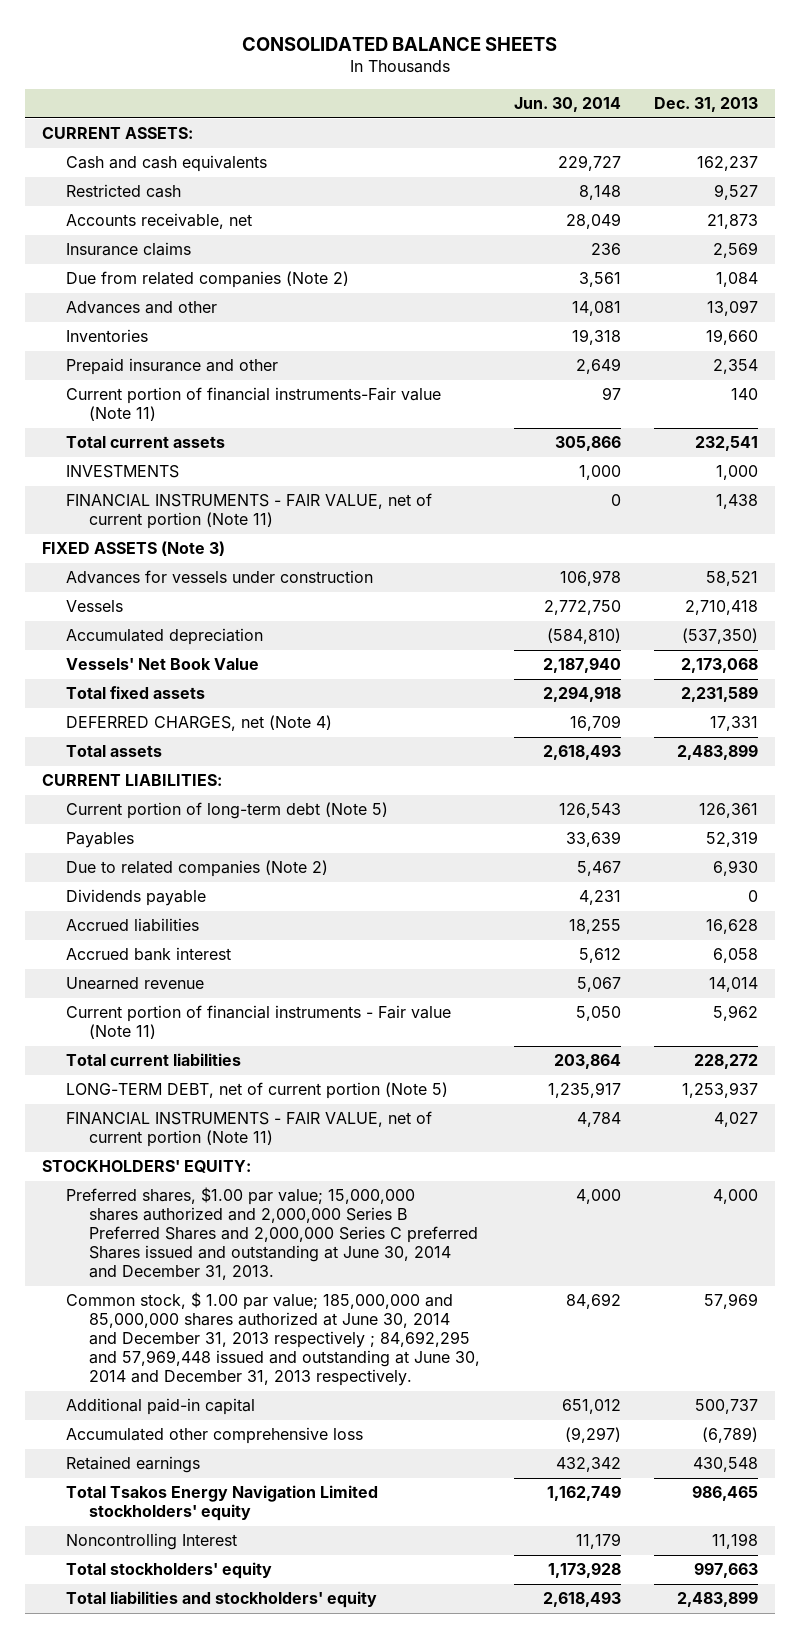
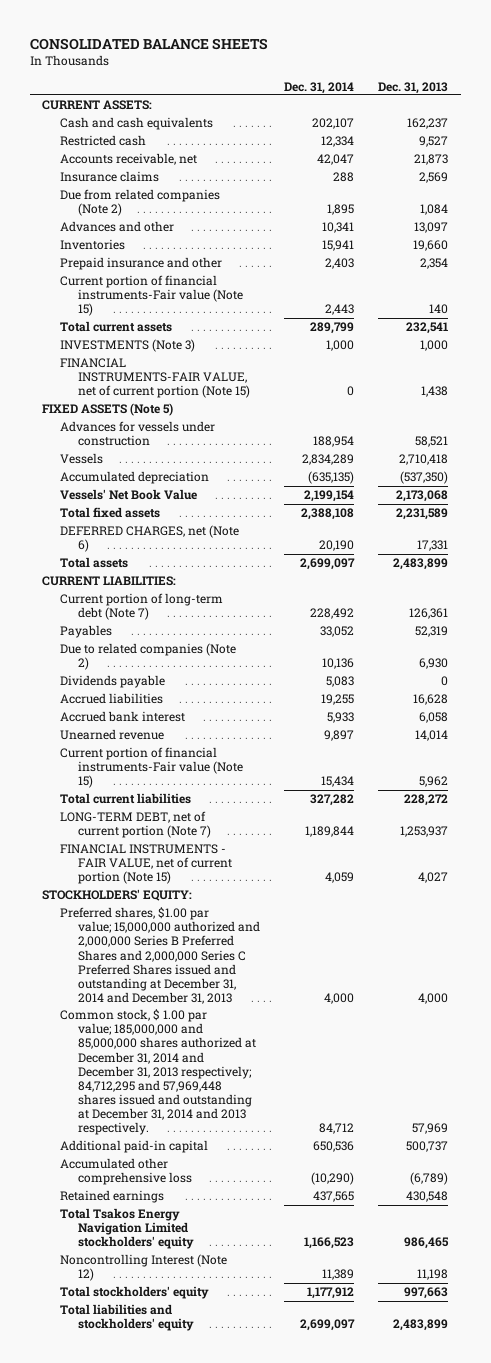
- | Jun. 30, 2014 | Dec. 31, 2013
+ | Dec. 31, 2014 | Dec. 31, 2013
- Current portion of financial instruments-Fair value (Note 11) | 97 | 140
+ Current portion of financial instruments-Fair value (Note 15) | 2,443 | 140
- INVESTMENTS | 1,000 | 1,000
- FINANCIAL INSTRUMENTS - FAIR VALUE, net of current portion (Note 11) | 0 | 1,438
- FIXED ASSETS (Note 3)
+ INVESTMENTS (Note 3) | 1,000 | 1,000
+ FINANCIAL INSTRUMENTS-FAIR VALUE, net of current portion (Note 15) | 0 | 1,438
+ FIXED ASSETS (Note 5)
- DEFERRED CHARGES, net (Note 4) | 16,709 | 17,331
+ DEFERRED CHARGES, net (Note 6) | 20,190 | 17,331
- Current portion of long-term debt (Note 5) | 126,543 | 126,361
+ Current portion of long-term debt (Note 7) | 228,492 | 126,361
- Current portion of financial instruments - Fair value (Note 11) | 5,050 | 5,962
+ Current portion of financial instruments-Fair value (Note 15) | 15,434 | 5,962
- LONG-TERM DEBT, net of current portion (Note 5) | 1,235,917 | 1,253,937
- FINANCIAL INSTRUMENTS - FAIR VALUE, net of current portion (Note 11) | 4,784 | 4,027
+ LONG-TERM DEBT, net of current portion (Note 7) | 1,189,844 | 1,253,937
+ FINANCIAL INSTRUMENTS - FAIR VALUE, net of current portion (Note 15) | 4,059 | 4,027
- Preferred shares, $1.00 par value; 15,000,000 shares authorized and 2,000,000 Series B Preferred Shares and 2,000,000 Series C preferred Shares issued and outstanding at June 30, 2014 and December 31, 2013. | 4,000 | 4,000
- Common stock, $ 1.00 par value; 185,000,000 and 85,000,000 shares authorized at June 30, 2014 and December 31, 2013 respectively ; 84,692,295 and 57,969,448 issued and outstanding at June 30, 2014 and December 31, 2013 respectively. | 84,692 | 57,969
+ Preferred shares, $1.00 par value; 15,000,000 authorized and 2,000,000 Series B Preferred Shares and 2,000,000 Series C Preferred Shares issued and outstanding at December 31, 2014 and December 31, 2013 | 4,000 | 4,000
+ Common stock, $ 1.00 par value; 185,000,000 and 85,000,000 shares authorized at December 31, 2014 and December 31, 2013 respectively; 84,712,295 and 57,969,448 shares issued and outstanding at December 31, 2014 and 2013 respectively. | 84,712 | 57,969
- Noncontrolling Interest | 11,179 | 11,198
+ Noncontrolling Interest (Note 12) | 11,389 | 11,198

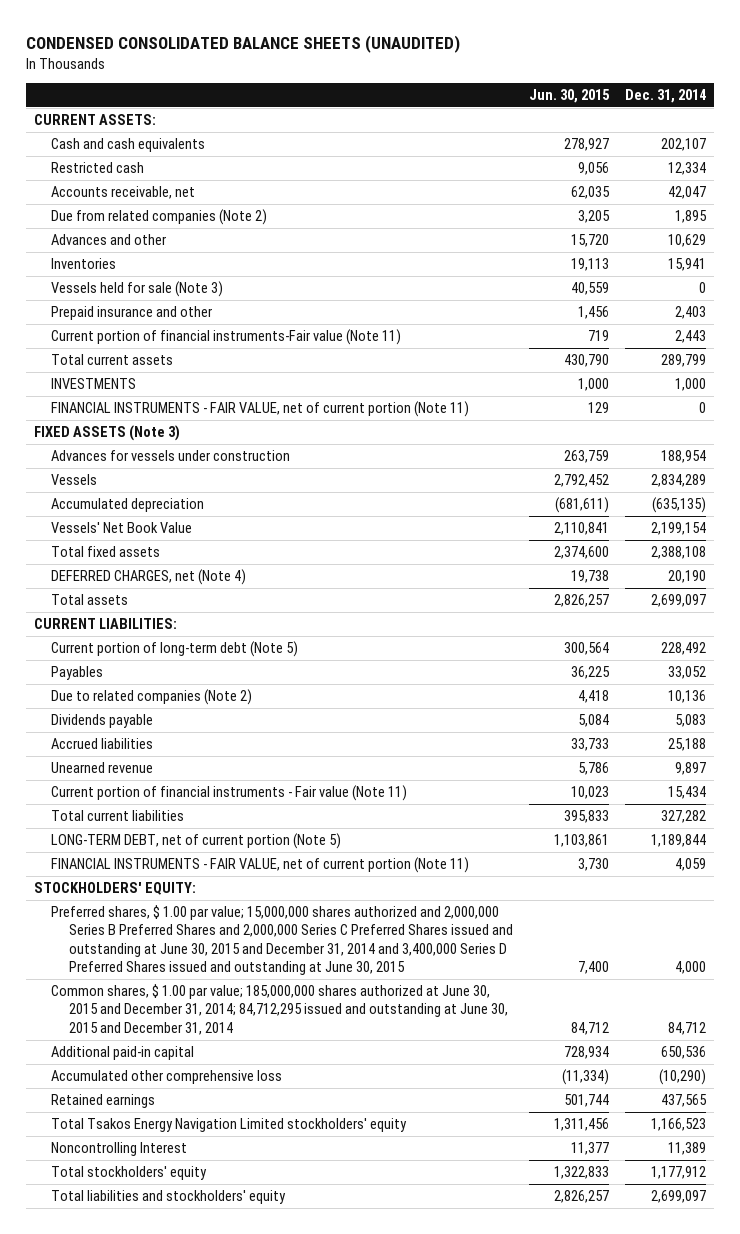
- CONSOLIDATED BALANCE SHEETS
+ CONDENSED CONSOLIDATED BALANCE SHEETS (UNAUDITED)
- | Dec. 31, 2014 | Dec. 31, 2013
+ | Jun. 30, 2015 | Dec. 31, 2014
- Insurance claims | 288 | 2,569
- Advances and other | 10,341 | 13,097
+ Advances and other | 15,720 | 10,629
+ Vessels held for sale (Note 3) | 40,559 | 0
- Current portion of financial instruments-Fair value (Note 15) | 2,443 | 140
+ Current portion of financial instruments-Fair value (Note 11) | 719 | 2,443
- INVESTMENTS (Note 3) | 1,000 | 1,000
- FINANCIAL INSTRUMENTS-FAIR VALUE, net of current portion (Note 15) | 0 | 1,438
- FIXED ASSETS (Note 5)
+ INVESTMENTS | 1,000 | 1,000
+ FINANCIAL INSTRUMENTS - FAIR VALUE, net of current portion (Note 11) | 129 | 0
+ FIXED ASSETS (Note 3)
- DEFERRED CHARGES, net (Note 6) | 20,190 | 17,331
+ DEFERRED CHARGES, net (Note 4) | 19,738 | 20,190
- Current portion of long-term debt (Note 7) | 228,492 | 126,361
+ Current portion of long-term debt (Note 5) | 300,564 | 228,492
- Accrued liabilities | 19,255 | 16,628
- Accrued bank interest | 5,933 | 6,058
+ Accrued liabilities | 33,733 | 25,188
- Current portion of financial instruments-Fair value (Note 15) | 15,434 | 5,962
+ Current portion of financial instruments - Fair value (Note 11) | 10,023 | 15,434
- LONG-TERM DEBT, net of current portion (Note 7) | 1,189,844 | 1,253,937
- FINANCIAL INSTRUMENTS - FAIR VALUE, net of current portion (Note 15) | 4,059 | 4,027
+ LONG-TERM DEBT, net of current portion (Note 5) | 1,103,861 | 1,189,844
+ FINANCIAL INSTRUMENTS - FAIR VALUE, net of current portion (Note 11) | 3,730 | 4,059
- Preferred shares, $1.00 par value; 15,000,000 authorized and 2,000,000 Series B Preferred Shares and 2,000,000 Series C Preferred Shares issued and outstanding at December 31, 2014 and December 31, 2013 | 4,000 | 4,000
- Common stock, $ 1.00 par value; 185,000,000 and 85,000,000 shares authorized at December 31, 2014 and December 31, 2013 respectively; 84,712,295 and 57,969,448 shares issued and outstanding at December 31, 2014 and 2013 respectively. | 84,712 | 57,969
+ Preferred shares, $ 1.00 par value; 15,000,000 shares authorized and 2,000,000 Series B Preferred Shares and 2,000,000 Series C Preferred Shares issued and outstanding at June 30, 2015 and December 31, 2014 and 3,400,000 Series D Preferred Shares issued and outstanding at June 30, 2015 | 7,400 | 4,000
+ Common shares, $ 1.00 par value; 185,000,000 shares authorized at June 30, 2015 and December 31, 2014; 84,712,295 issued and outstanding at June 30, 2015 and December 31, 2014 | 84,712 | 84,712
- Noncontrolling Interest (Note 12) | 11,389 | 11,198
+ Noncontrolling Interest | 11,377 | 11,389

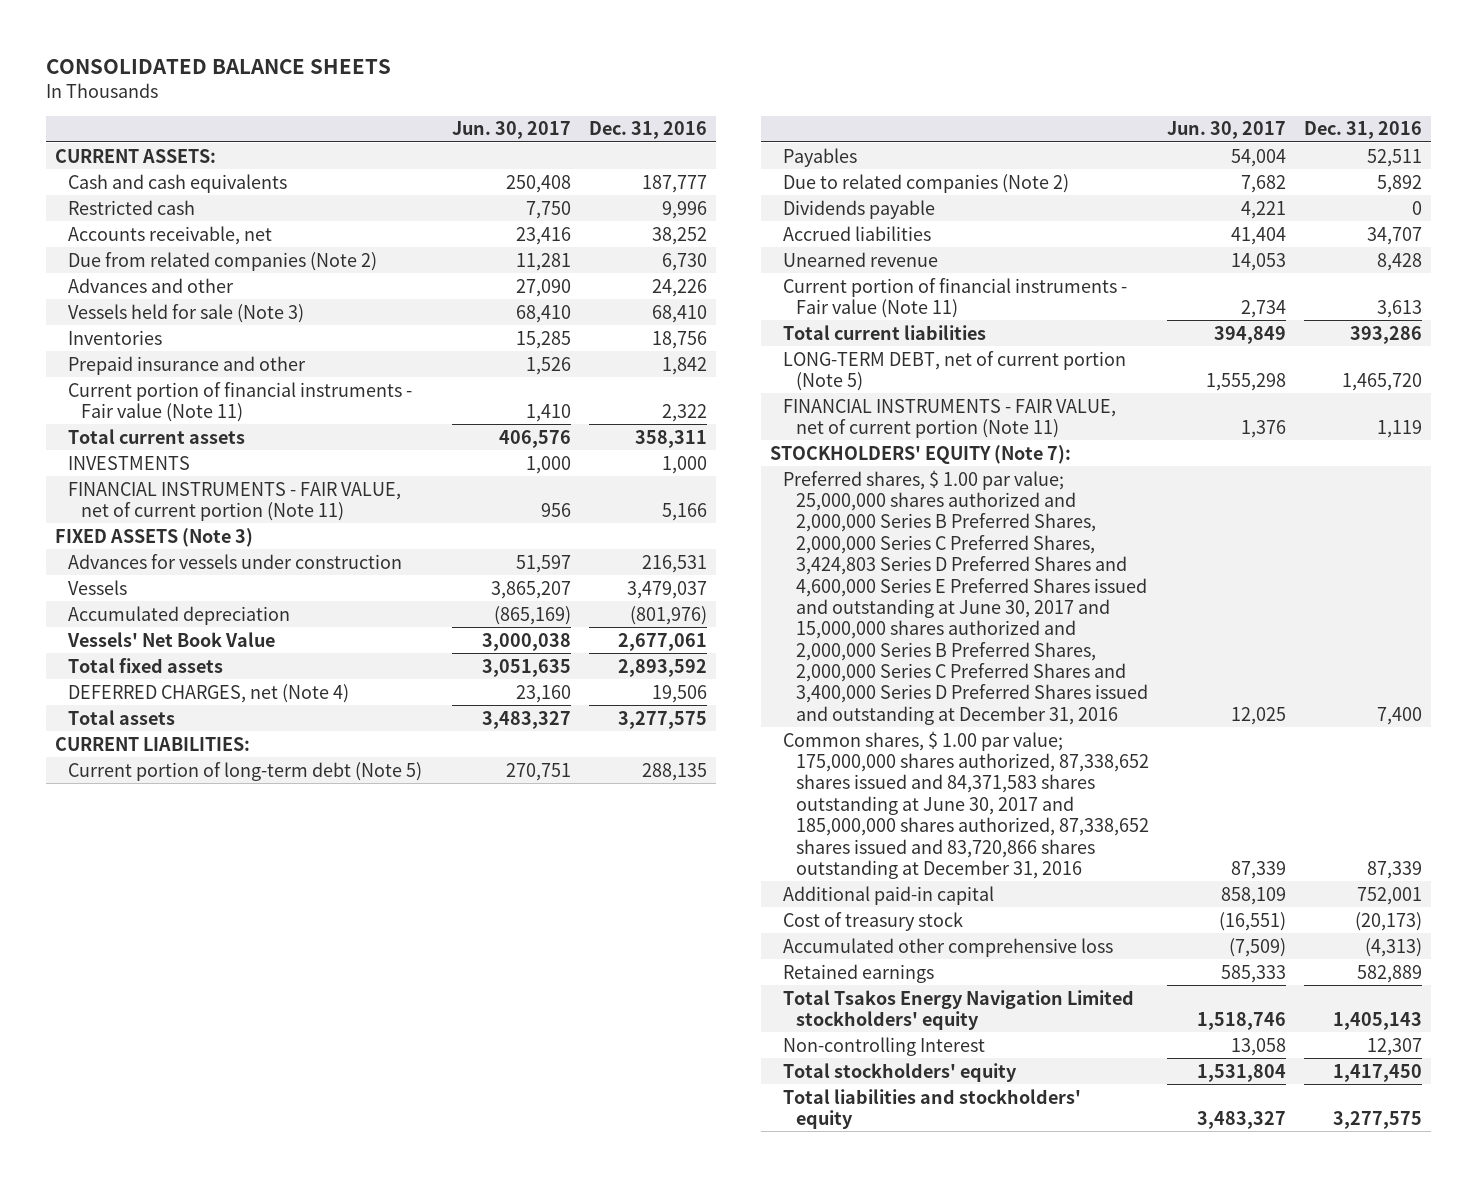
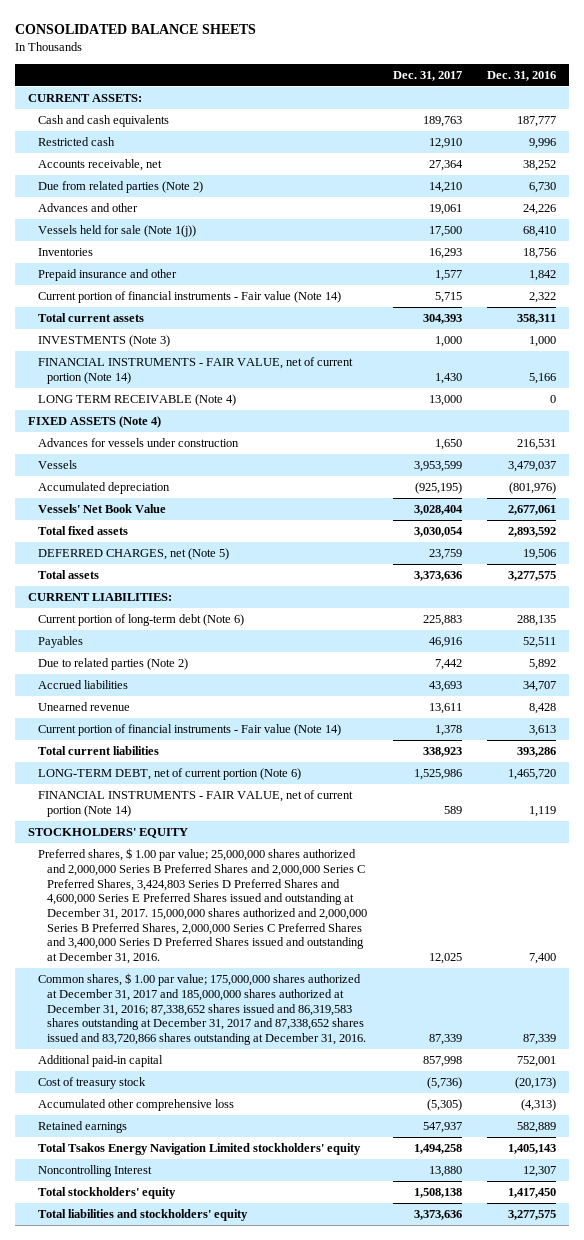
- | Jun. 30, 2017 | Dec. 31, 2016
+ | Dec. 31, 2017 | Dec. 31, 2016
- Due from related companies (Note 2) | 11,281 | 6,730
+ Due from related parties (Note 2) | 14,210 | 6,730
- Vessels held for sale (Note 3) | 68,410 | 68,410
+ Vessels held for sale (Note 1(j)) | 17,500 | 68,410
- Current portion of financial instruments - Fair value (Note 11) | 1,410 | 2,322
+ Current portion of financial instruments - Fair value (Note 14) | 5,715 | 2,322
- INVESTMENTS | 1,000 | 1,000
- FINANCIAL INSTRUMENTS - FAIR VALUE, net of current portion (Note 11) | 956 | 5,166
- FIXED ASSETS (Note 3)
+ INVESTMENTS (Note 3) | 1,000 | 1,000
+ FINANCIAL INSTRUMENTS - FAIR VALUE, net of current portion (Note 14) | 1,430 | 5,166
+ LONG TERM RECEIVABLE (Note 4) | 13,000 | 0
+ FIXED ASSETS (Note 4)
- DEFERRED CHARGES, net (Note 4) | 23,160 | 19,506
+ DEFERRED CHARGES, net (Note 5) | 23,759 | 19,506
- Current portion of long-term debt (Note 5) | 270,751 | 288,135
+ Current portion of long-term debt (Note 6) | 225,883 | 288,135
- Due to related companies (Note 2) | 7,682 | 5,892
- Dividends payable | 4,221 | 0
+ Due to related parties (Note 2) | 7,442 | 5,892
- Current portion of financial instruments - Fair value (Note 11) | 2,734 | 3,613
+ Current portion of financial instruments - Fair value (Note 14) | 1,378 | 3,613
- LONG-TERM DEBT, net of current portion (Note 5) | 1,555,298 | 1,465,720
- FINANCIAL INSTRUMENTS - FAIR VALUE, net of current portion (Note 11) | 1,376 | 1,119
- STOCKHOLDERS' EQUITY (Note 7):
- Preferred shares, $ 1.00 par value; 25,000,000 shares authorized and 2,000,000 Series B Preferred Shares, 2,000,000 Series C Preferred Shares, 3,424,803 Series D Preferred Shares and 4,600,000 Series E Preferred Shares issued and outstanding at June 30, 2017 and 15,000,000 shares authorized and 2,000,000 Series B Preferred Shares, 2,000,000 Series C Preferred Shares and 3,400,000 Series D Preferred Shares issued and outstanding at December 31, 2016 | 12,025 | 7,400
- Common shares, $ 1.00 par value; 175,000,000 shares authorized, 87,338,652 shares issued and 84,371,583 shares outstanding at June 30, 2017 and 185,000,000 shares authorized, 87,338,652 shares issued and 83,720,866 shares outstanding at December 31, 2016 | 87,339 | 87,339
+ LONG-TERM DEBT, net of current portion (Note 6) | 1,525,986 | 1,465,720
+ FINANCIAL INSTRUMENTS - FAIR VALUE, net of current portion (Note 14) | 589 | 1,119
+ STOCKHOLDERS' EQUITY
+ Preferred shares, $ 1.00 par value; 25,000,000 shares authorized and 2,000,000 Series B Preferred Shares and 2,000,000 Series C Preferred Shares, 3,424,803 Series D Preferred Shares and 4,600,000 Series E Preferred Shares issued and outstanding at December 31, 2017. 15,000,000 shares authorized and 2,000,000 Series B Preferred Shares, 2,000,000 Series C Preferred Shares and 3,400,000 Series D Preferred Shares issued and outstanding at December 31, 2016. | 12,025 | 7,400
+ Common shares, $ 1.00 par value; 175,000,000 shares authorized at December 31, 2017 and 185,000,000 shares authorized at December 31, 2016; 87,338,652 shares issued and 86,319,583 shares outstanding at December 31, 2017 and 87,338,652 shares issued and 83,720,866 shares outstanding at December 31, 2016. | 87,339 | 87,339
- Non-controlling Interest | 13,058 | 12,307
+ Noncontrolling Interest | 13,880 | 12,307

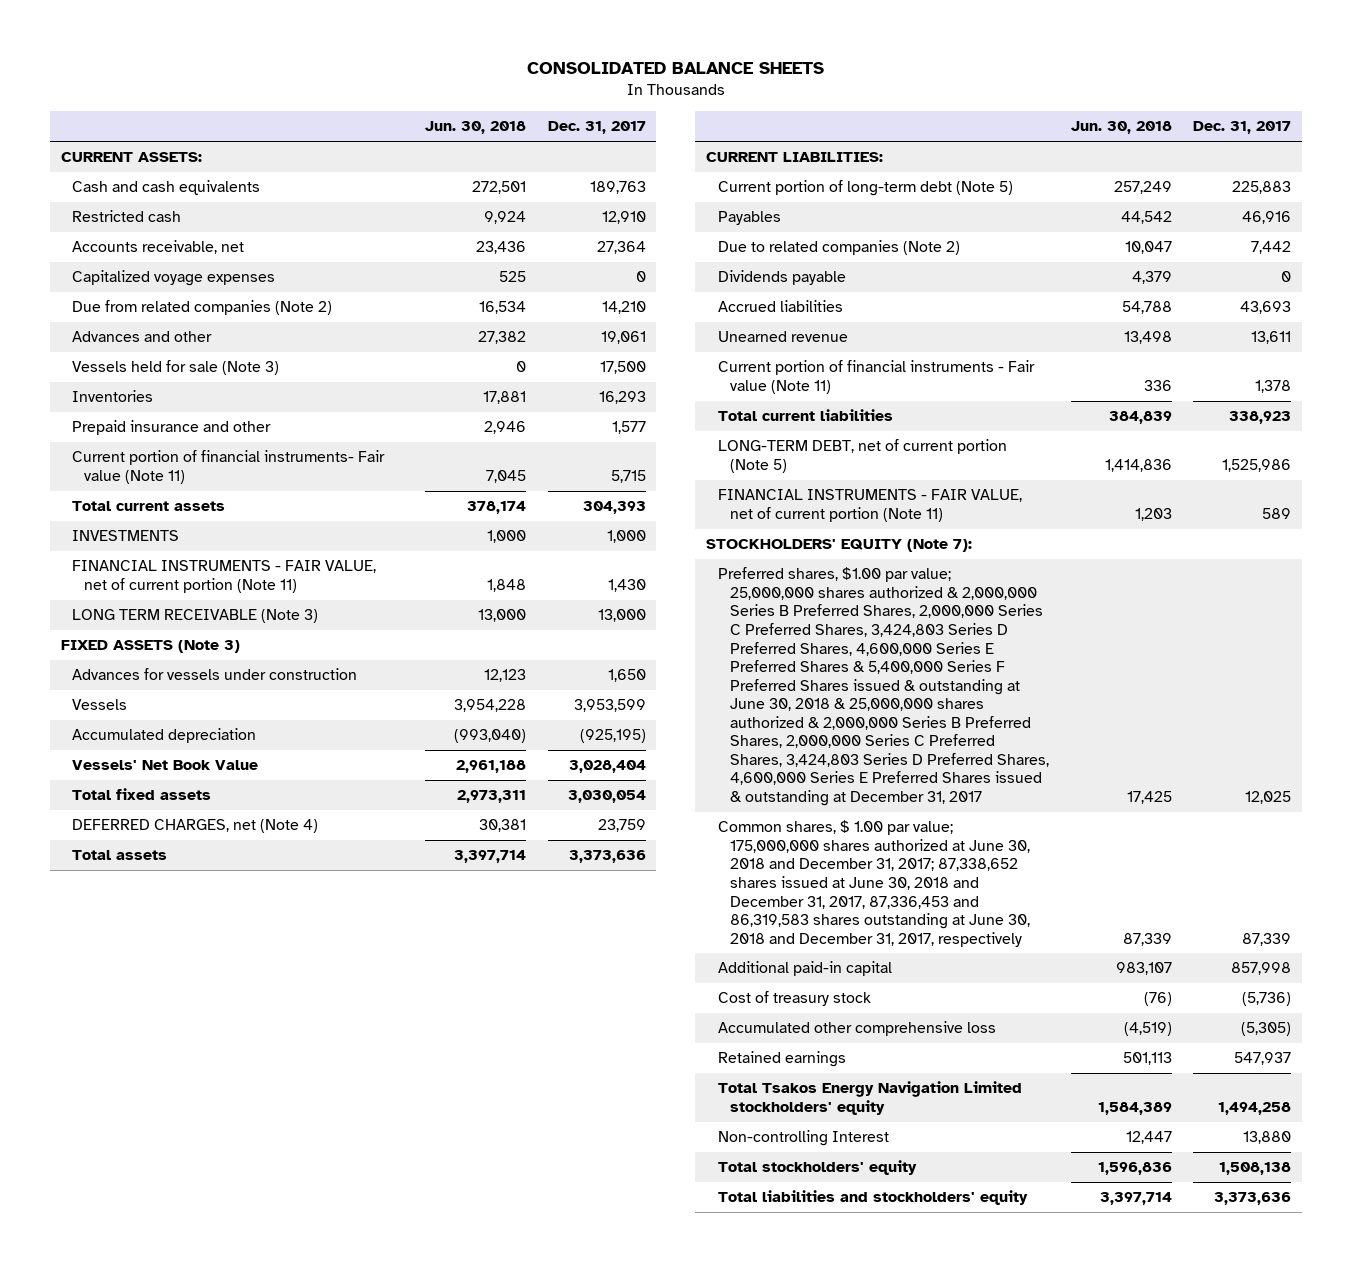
- | Dec. 31, 2017 | Dec. 31, 2016
+ | Jun. 30, 2018 | Dec. 31, 2017
- Due from related parties (Note 2) | 14,210 | 6,730
+ Capitalized voyage expenses | 525 | 0
+ Due from related companies (Note 2) | 16,534 | 14,210
- Vessels held for sale (Note 1(j)) | 17,500 | 68,410
+ Vessels held for sale (Note 3) | 0 | 17,500
- Current portion of financial instruments - Fair value (Note 14) | 5,715 | 2,322
+ Current portion of financial instruments- Fair value (Note 11) | 7,045 | 5,715
- INVESTMENTS (Note 3) | 1,000 | 1,000
- FINANCIAL INSTRUMENTS - FAIR VALUE, net of current portion (Note 14) | 1,430 | 5,166
- LONG TERM RECEIVABLE (Note 4) | 13,000 | 0
- FIXED ASSETS (Note 4)
+ INVESTMENTS | 1,000 | 1,000
+ FINANCIAL INSTRUMENTS - FAIR VALUE, net of current portion (Note 11) | 1,848 | 1,430
+ LONG TERM RECEIVABLE (Note 3) | 13,000 | 13,000
+ FIXED ASSETS (Note 3)
- DEFERRED CHARGES, net (Note 5) | 23,759 | 19,506
+ DEFERRED CHARGES, net (Note 4) | 30,381 | 23,759
- Current portion of long-term debt (Note 6) | 225,883 | 288,135
+ Current portion of long-term debt (Note 5) | 257,249 | 225,883
- Due to related parties (Note 2) | 7,442 | 5,892
+ Due to related companies (Note 2) | 10,047 | 7,442
+ Dividends payable | 4,379 | 0
- Current portion of financial instruments - Fair value (Note 14) | 1,378 | 3,613
+ Current portion of financial instruments - Fair value (Note 11) | 336 | 1,378
- LONG-TERM DEBT, net of current portion (Note 6) | 1,525,986 | 1,465,720
- FINANCIAL INSTRUMENTS - FAIR VALUE, net of current portion (Note 14) | 589 | 1,119
- STOCKHOLDERS' EQUITY
- Preferred shares, $ 1.00 par value; 25,000,000 shares authorized and 2,000,000 Series B Preferred Shares and 2,000,000 Series C Preferred Shares, 3,424,803 Series D Preferred Shares and 4,600,000 Series E Preferred Shares issued and outstanding at December 31, 2017. 15,000,000 shares authorized and 2,000,000 Series B Preferred Shares, 2,000,000 Series C Preferred Shares and 3,400,000 Series D Preferred Shares issued and outstanding at December 31, 2016. | 12,025 | 7,400
- Common shares, $ 1.00 par value; 175,000,000 shares authorized at December 31, 2017 and 185,000,000 shares authorized at December 31, 2016; 87,338,652 shares issued and 86,319,583 shares outstanding at December 31, 2017 and 87,338,652 shares issued and 83,720,866 shares outstanding at December 31, 2016. | 87,339 | 87,339
+ LONG-TERM DEBT, net of current portion (Note 5) | 1,414,836 | 1,525,986
+ FINANCIAL INSTRUMENTS - FAIR VALUE, net of current portion (Note 11) | 1,203 | 589
+ STOCKHOLDERS' EQUITY (Note 7):
+ Preferred shares, $1.00 par value; 25,000,000 shares authorized & 2,000,000 Series B Preferred Shares, 2,000,000 Series C Preferred Shares, 3,424,803 Series D Preferred Shares, 4,600,000 Series E Preferred Shares & 5,400,000 Series F Preferred Shares issued & outstanding at June 30, 2018 & 25,000,000 shares authorized & 2,000,000 Series B Preferred Shares, 2,000,000 Series C Preferred Shares, 3,424,803 Series D Preferred Shares, 4,600,000 Series E Preferred Shares issued & outstanding at December 31, 2017 | 17,425 | 12,025
+ Common shares, $ 1.00 par value; 175,000,000 shares authorized at June 30, 2018 and December 31, 2017; 87,338,652 shares issued at June 30, 2018 and December 31, 2017, 87,336,453 and 86,319,583 shares outstanding at June 30, 2018 and December 31, 2017, respectively | 87,339 | 87,339
- Noncontrolling Interest | 13,880 | 12,307
+ Non-controlling Interest | 12,447 | 13,880

